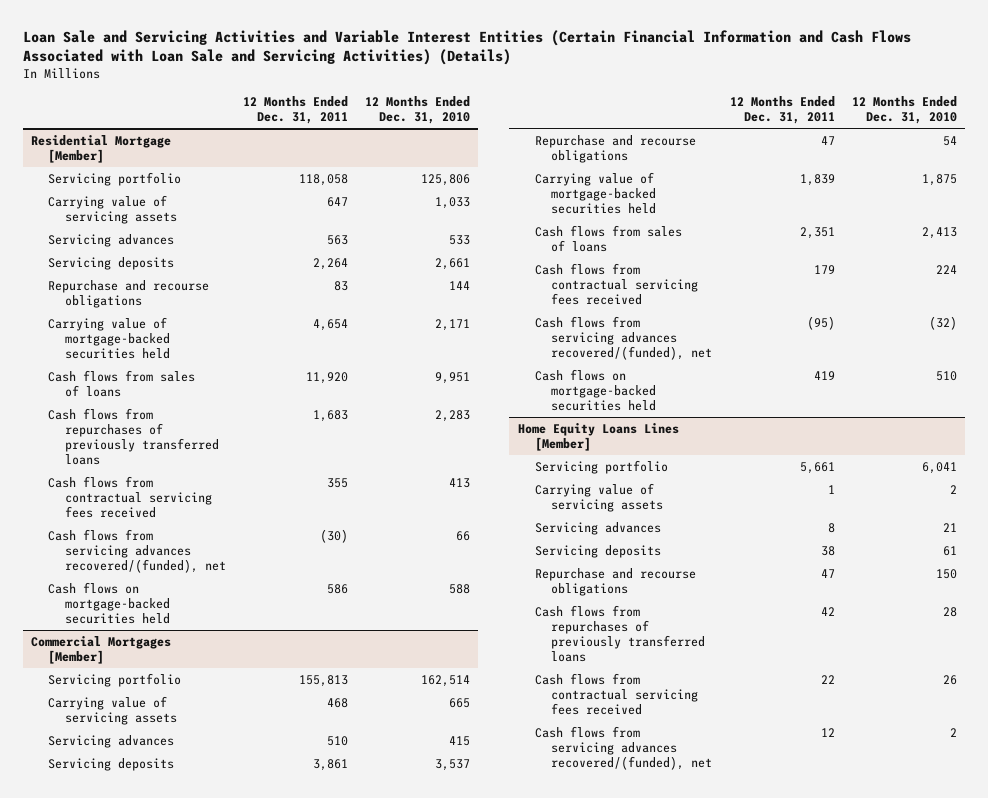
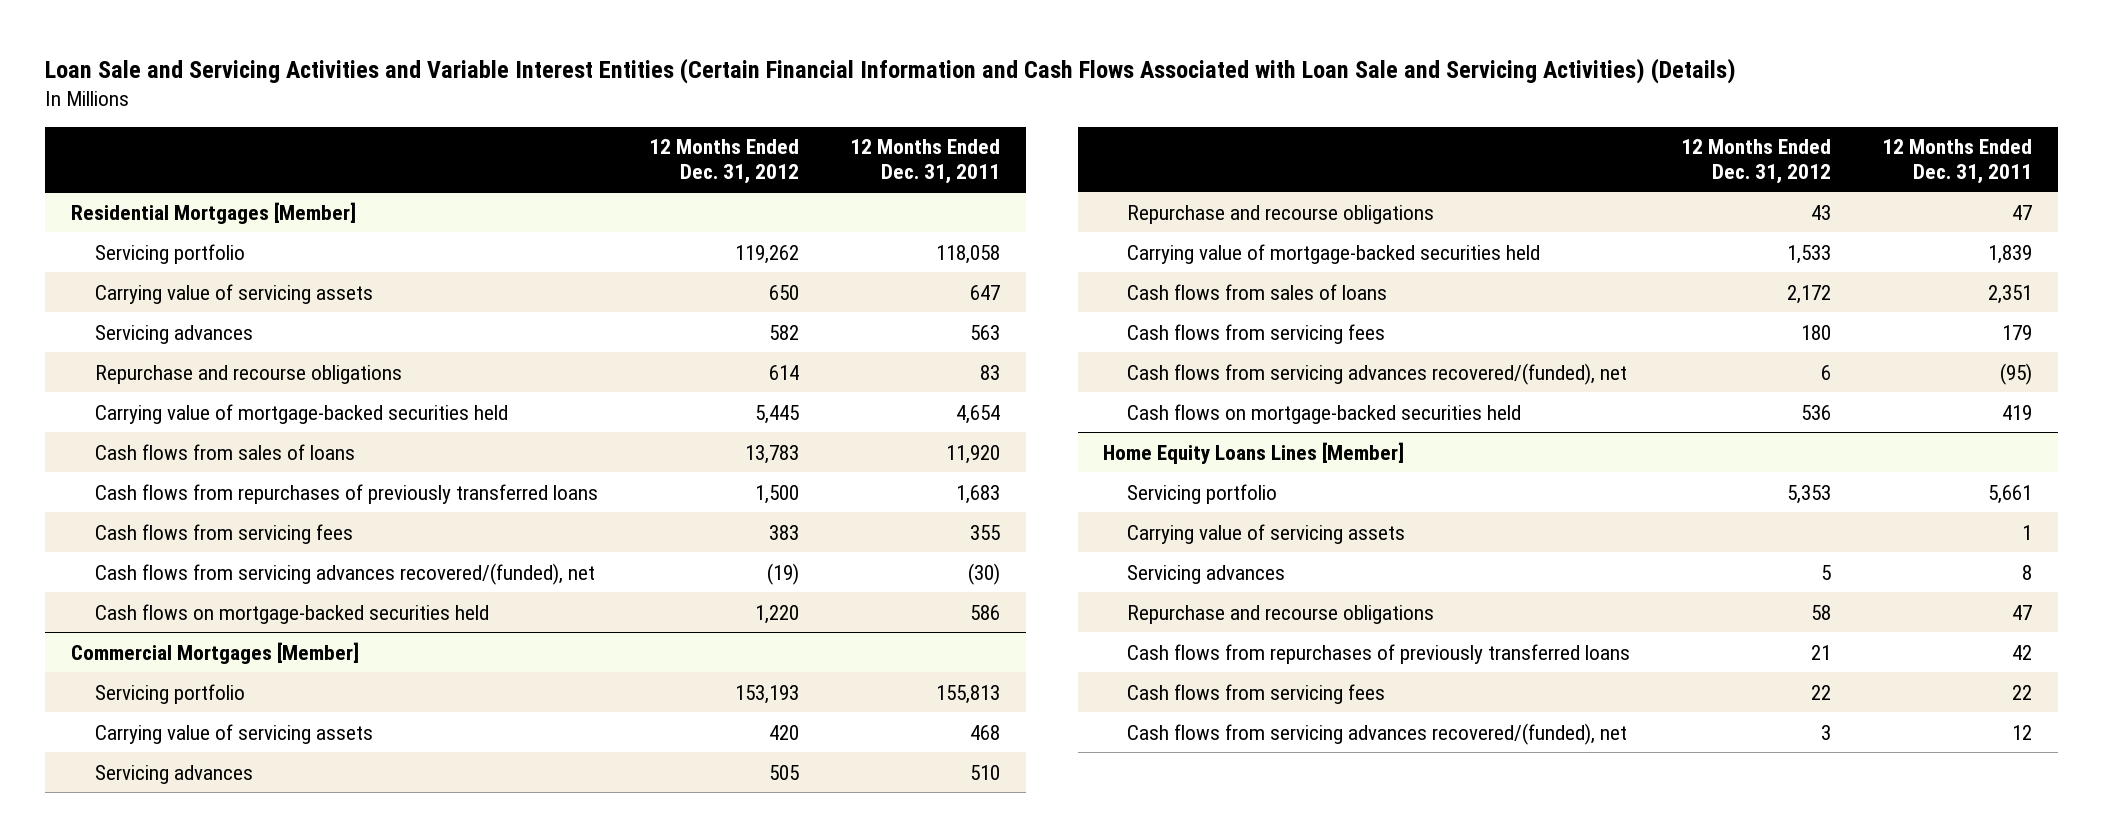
- | 12 Months Ended Dec. 31, 2011 | 12 Months Ended Dec. 31, 2010
+ | 12 Months Ended Dec. 31, 2012 | 12 Months Ended Dec. 31, 2011
- Residential Mortgage [Member]
+ Residential Mortgages [Member]
- Servicing deposits | 2,264 | 2,661
- Cash flows from contractual servicing fees received | 355 | 413
+ Cash flows from servicing fees | 383 | 355
@ Commercial Mortgages [Member]
- Servicing deposits | 3,861 | 3,537
- Cash flows from contractual servicing fees received | 179 | 224
+ Cash flows from servicing fees | 180 | 179
@ Home Equity Loans Lines [Member]
- Servicing deposits | 38 | 61
- Cash flows from contractual servicing fees received | 22 | 26
+ Cash flows from servicing fees | 22 | 22

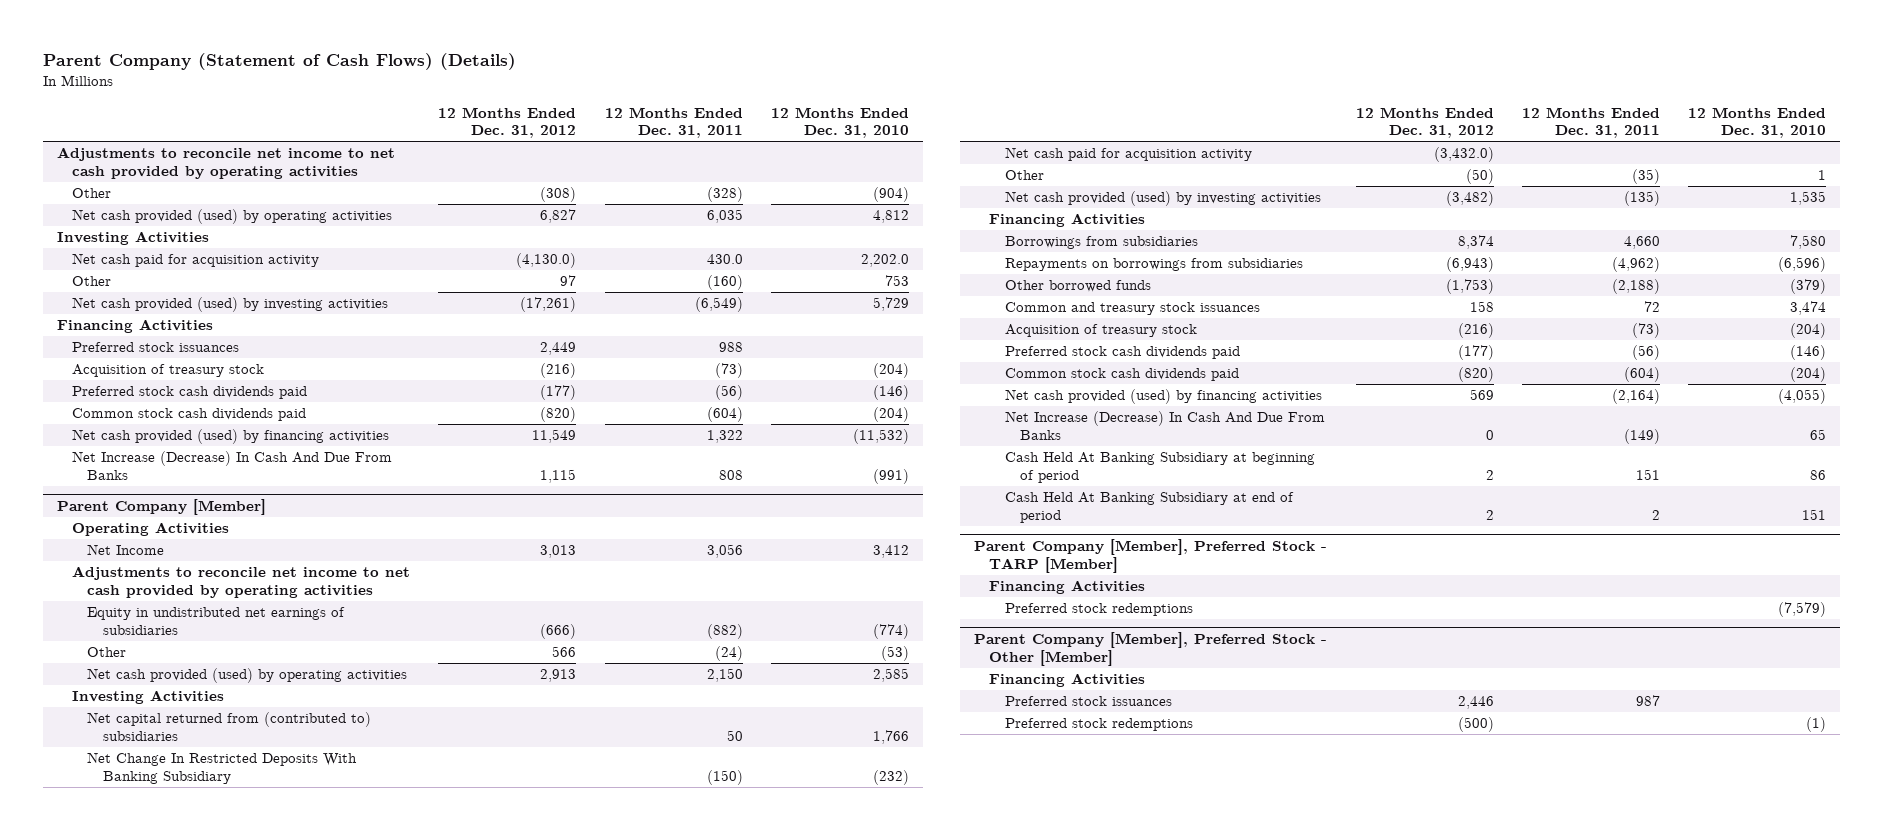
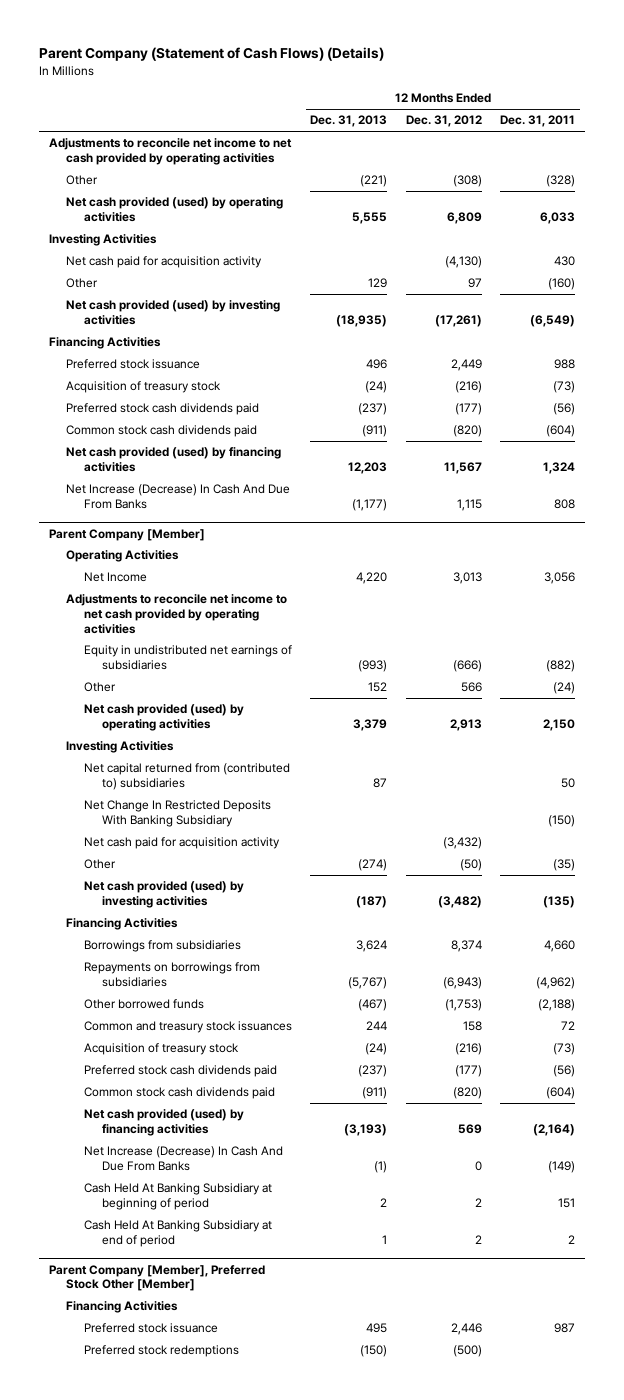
- | 12 Months Ended Dec. 31, 2012 | 12 Months Ended Dec. 31, 2011 | 12 Months Ended Dec. 31, 2010
+ | 12 Months Ended Dec. 31, 2013 | 12 Months Ended Dec. 31, 2012 | 12 Months Ended Dec. 31, 2011
- Net cash provided (used) by operating activities | 6,827 | 6,035 | 4,812
+ Net cash provided (used) by operating activities | 5,555 | 6,809 | 6,033
- Net cash paid for acquisition activity | (4,130.0) | 430.0 | 2,202.0
+ Net cash paid for acquisition activity | | (4,130) | 430
- Preferred stock issuances | 2,449 | 988 |
+ Preferred stock issuance | 496 | 2,449 | 988
- Net cash provided (used) by financing activities | 11,549 | 1,322 | (11,532)
+ Net cash provided (used) by financing activities | 12,203 | 11,567 | 1,324
@ Parent Company [Member]
- Net cash paid for acquisition activity | (3,432.0) | |
+ Net cash paid for acquisition activity | | (3,432) |
- Parent Company [Member], Preferred Stock - TARP [Member]
- Financing Activities
- Preferred stock redemptions | | | (7,579)
- Parent Company [Member], Preferred Stock - Other [Member]
+ Parent Company [Member], Preferred Stock Other [Member]
- Preferred stock issuances | 2,446 | 987 |
+ Preferred stock issuance | 495 | 2,446 | 987

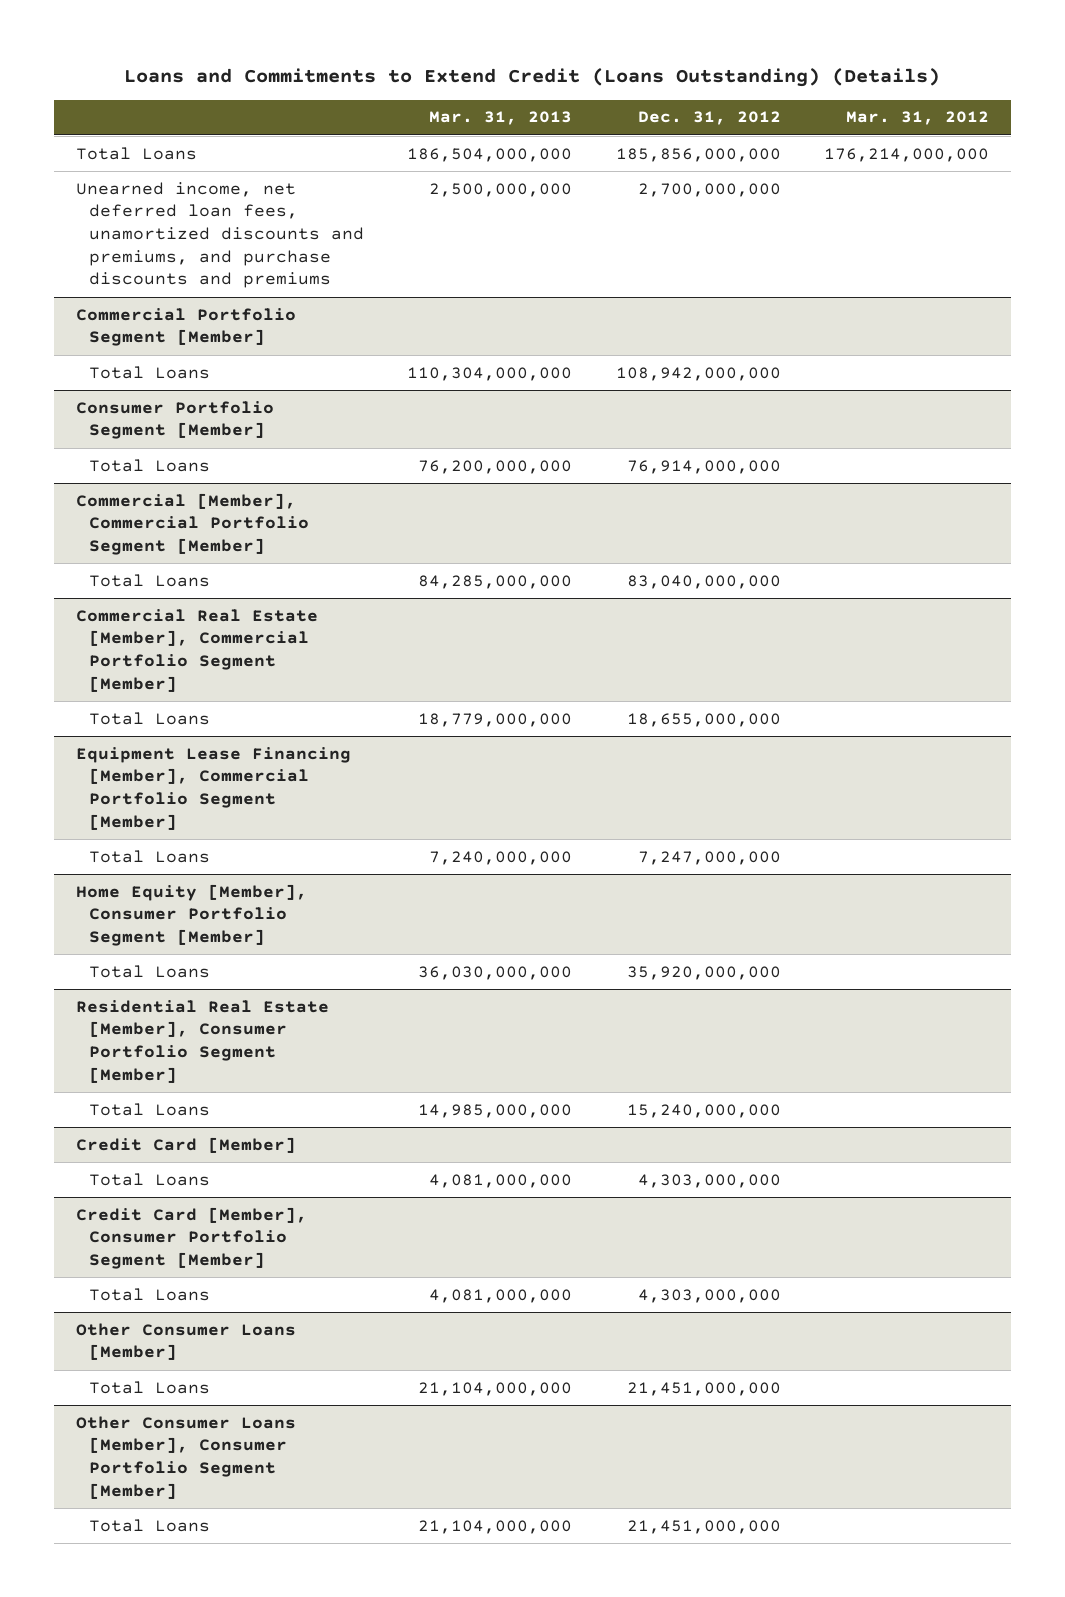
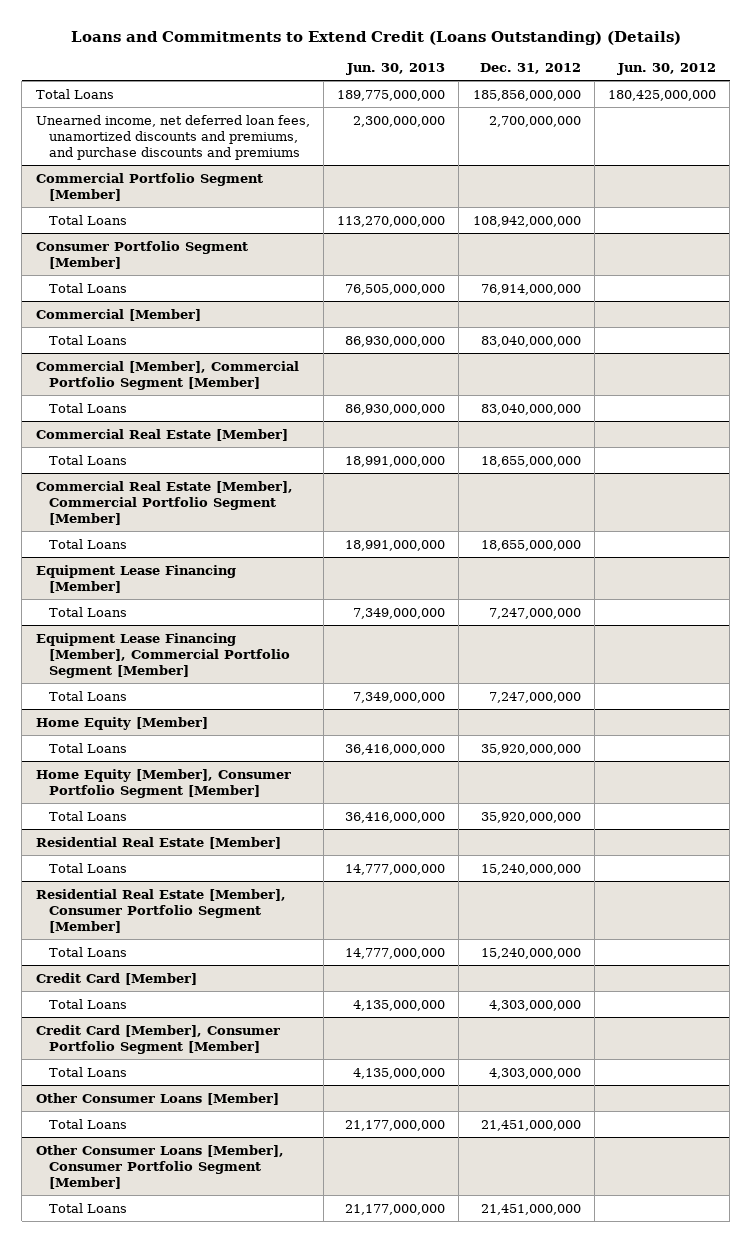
- | Mar. 31, 2013 | Dec. 31, 2012 | Mar. 31, 2012
+ | Jun. 30, 2013 | Dec. 31, 2012 | Jun. 30, 2012
+ Commercial [Member]
+ Total Loans | 86,930,000,000 | 83,040,000,000 |
+ Commercial Real Estate [Member]
+ Total Loans | 18,991,000,000 | 18,655,000,000 |
+ Equipment Lease Financing [Member]
+ Total Loans | 7,349,000,000 | 7,247,000,000 |
+ Home Equity [Member]
+ Total Loans | 36,416,000,000 | 35,920,000,000 |
+ Residential Real Estate [Member]
+ Total Loans | 14,777,000,000 | 15,240,000,000 |

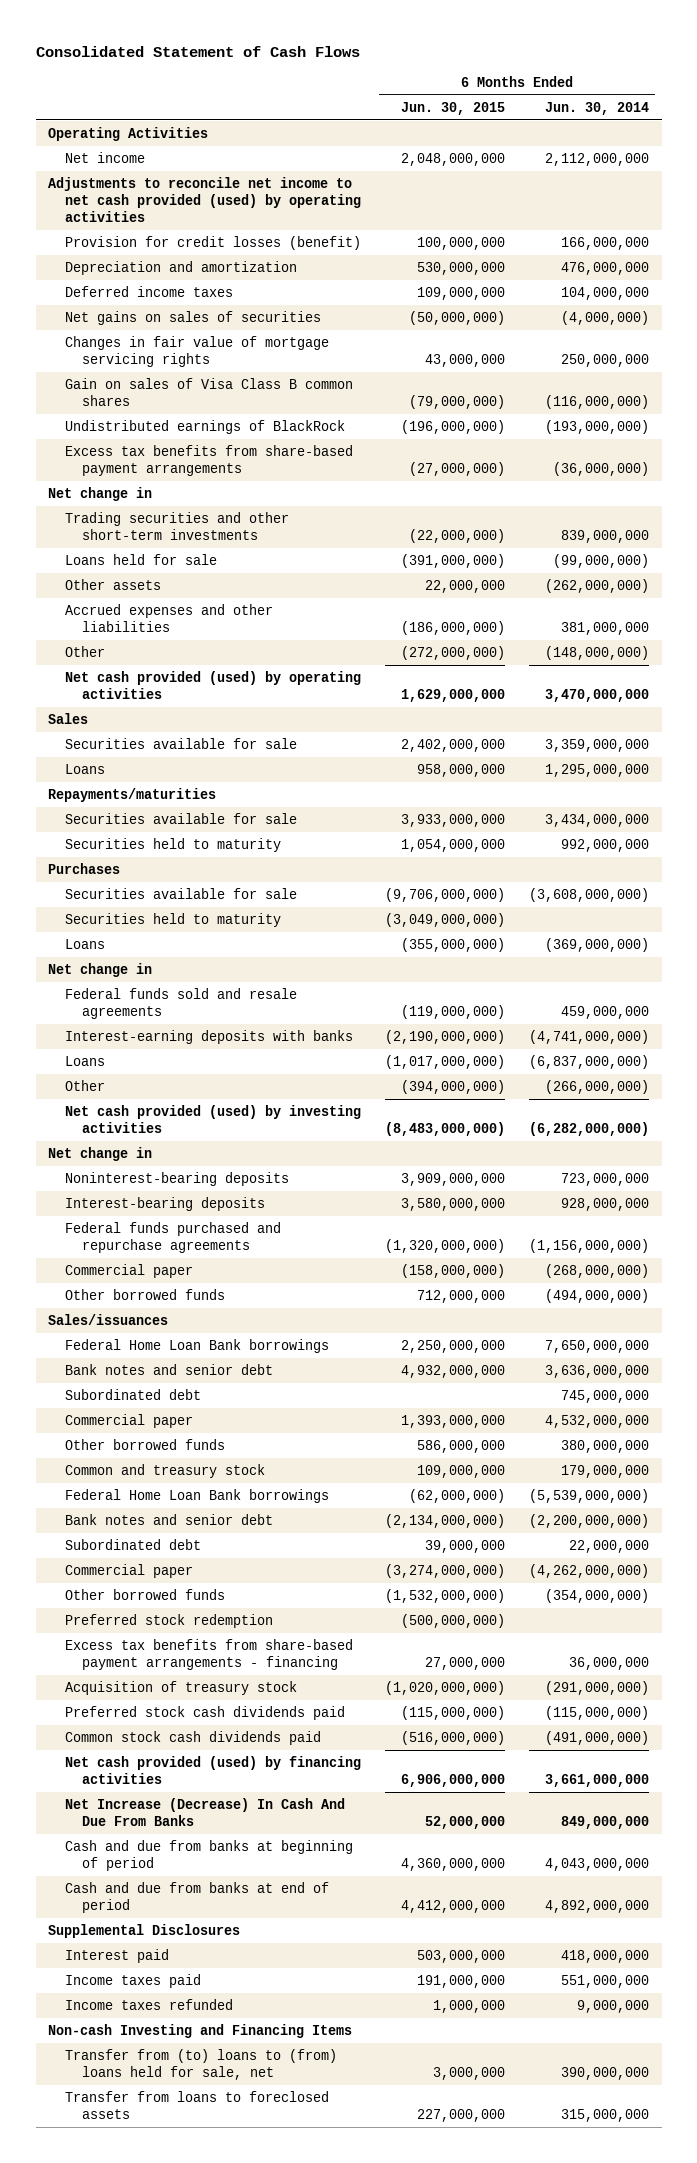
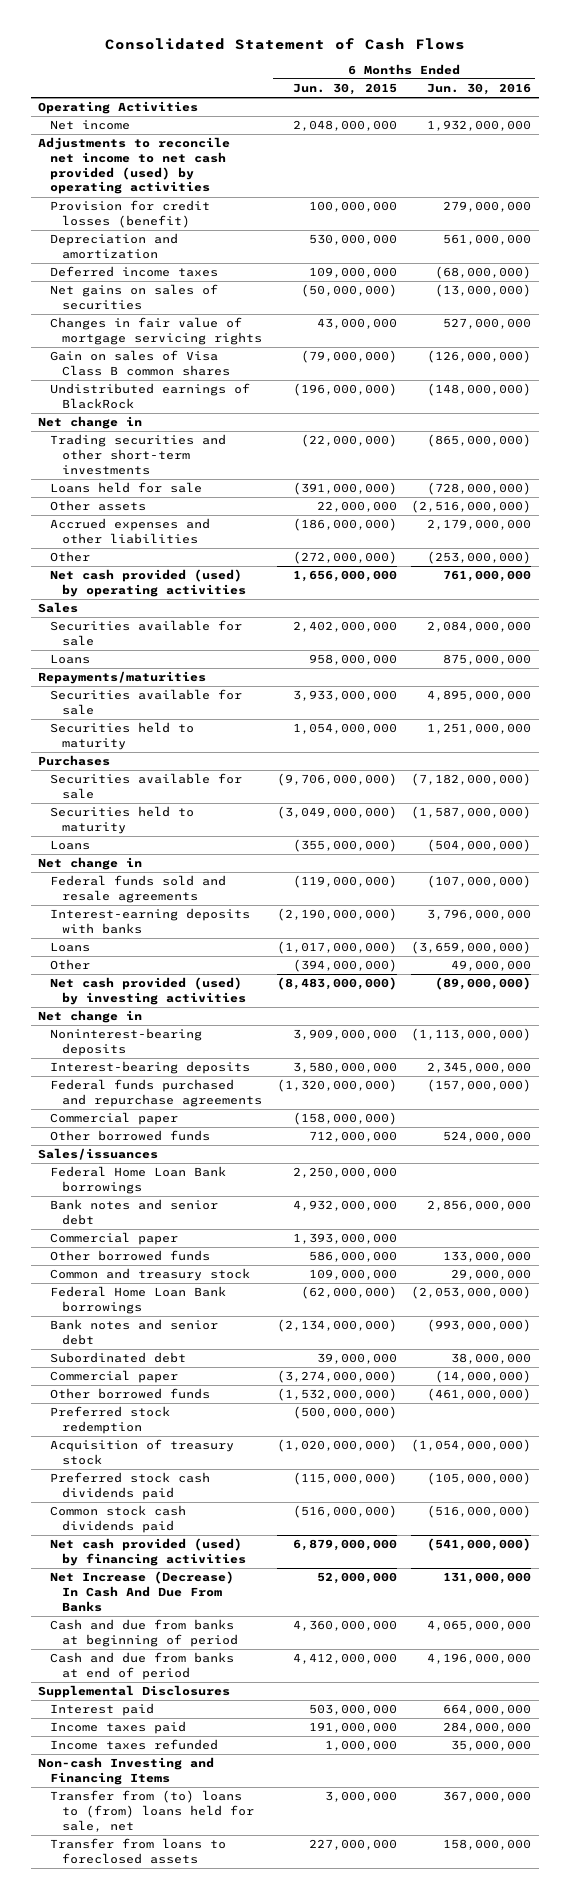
- | 6 Months Ended Jun. 30, 2015 | 6 Months Ended Jun. 30, 2014
+ | 6 Months Ended Jun. 30, 2015 | 6 Months Ended Jun. 30, 2016
- Excess tax benefits from share-based payment arrangements | (27,000,000) | (36,000,000)
- Net cash provided (used) by operating activities | 1,629,000,000 | 3,470,000,000
+ Net cash provided (used) by operating activities | 1,656,000,000 | 761,000,000
- Subordinated debt | | 745,000,000
- Excess tax benefits from share-based payment arrangements - financing | 27,000,000 | 36,000,000
- Net cash provided (used) by financing activities | 6,906,000,000 | 3,661,000,000
+ Net cash provided (used) by financing activities | 6,879,000,000 | (541,000,000)

